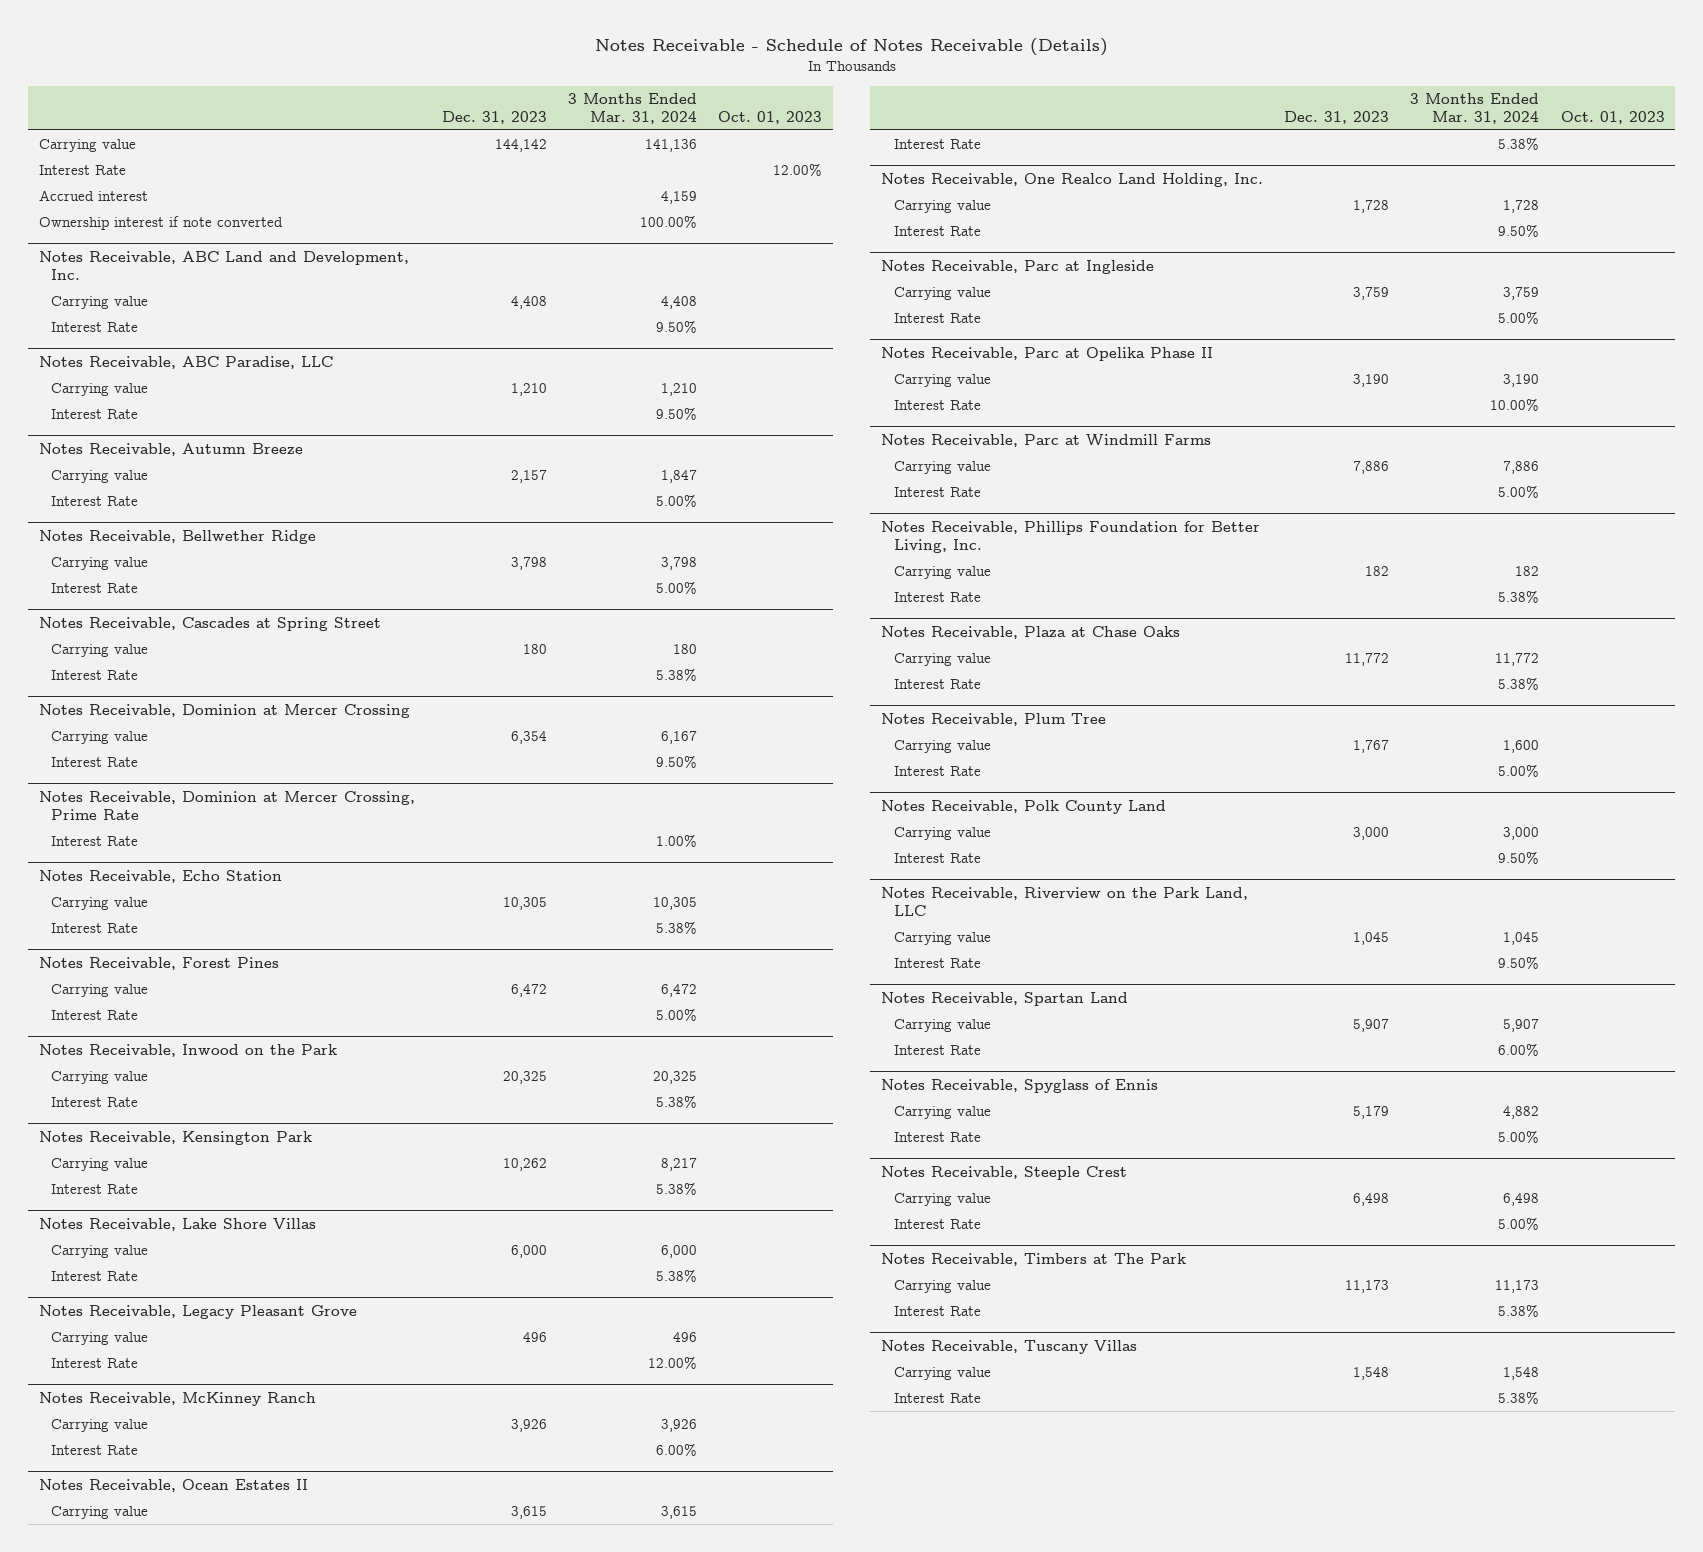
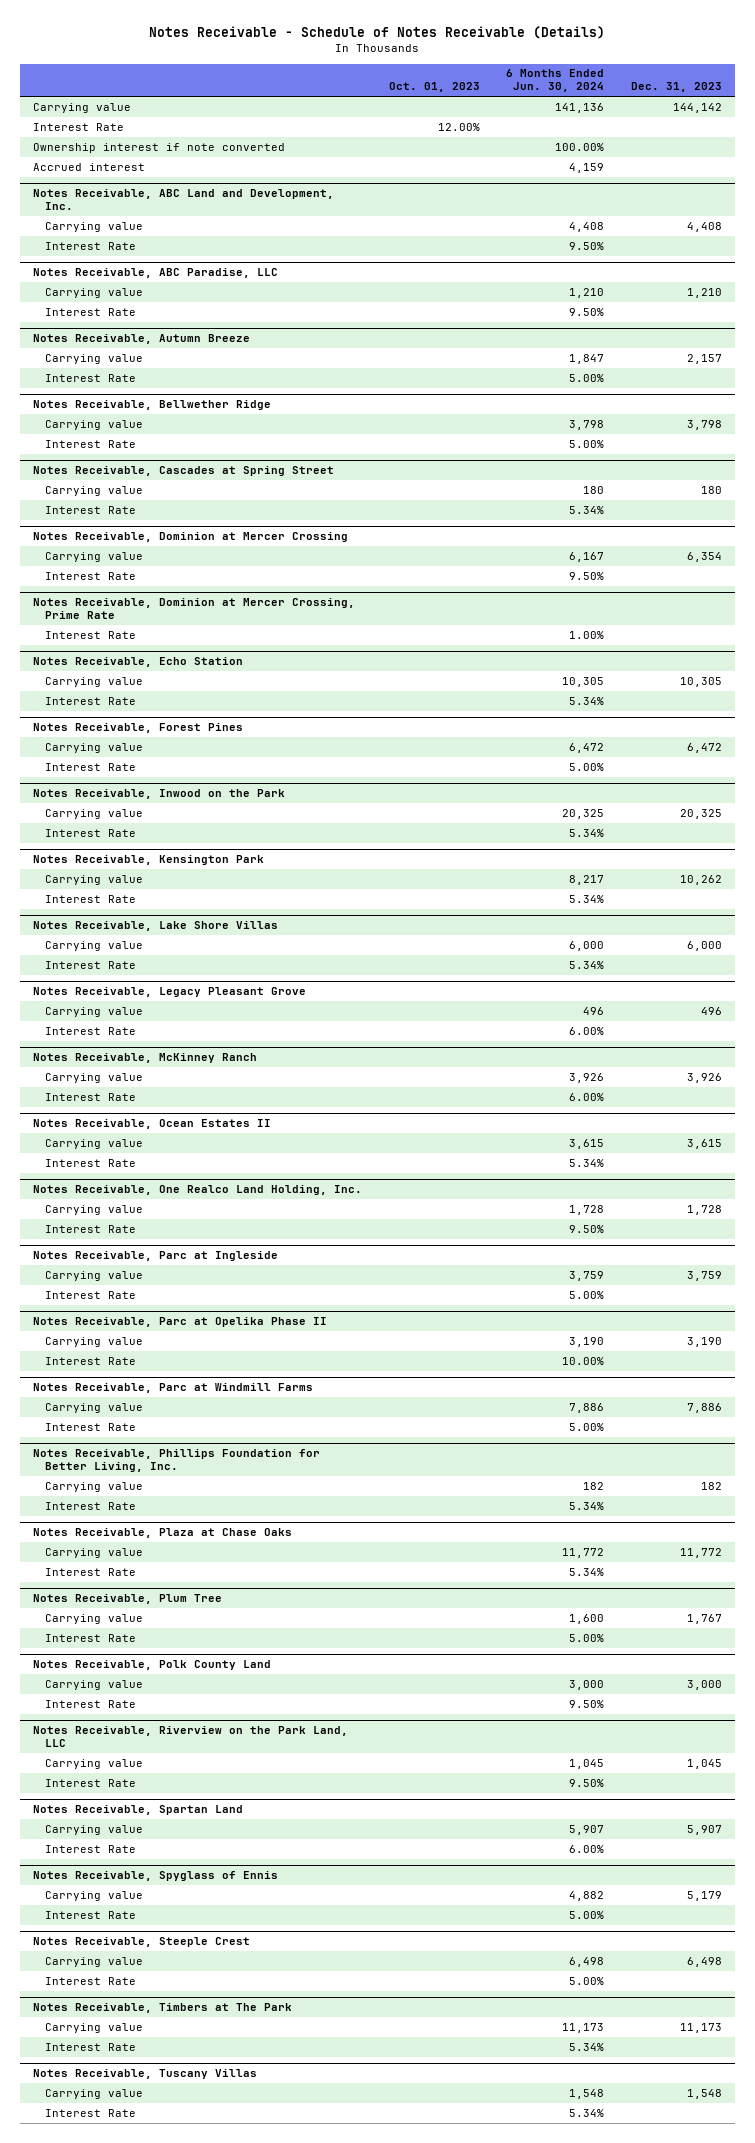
- | Dec. 31, 2023 | 3 Months Ended Mar. 31, 2024 | Oct. 01, 2023
+ | Oct. 01, 2023 | 6 Months Ended Jun. 30, 2024 | Dec. 31, 2023
moved down: Accrued interest | | 4,159 |

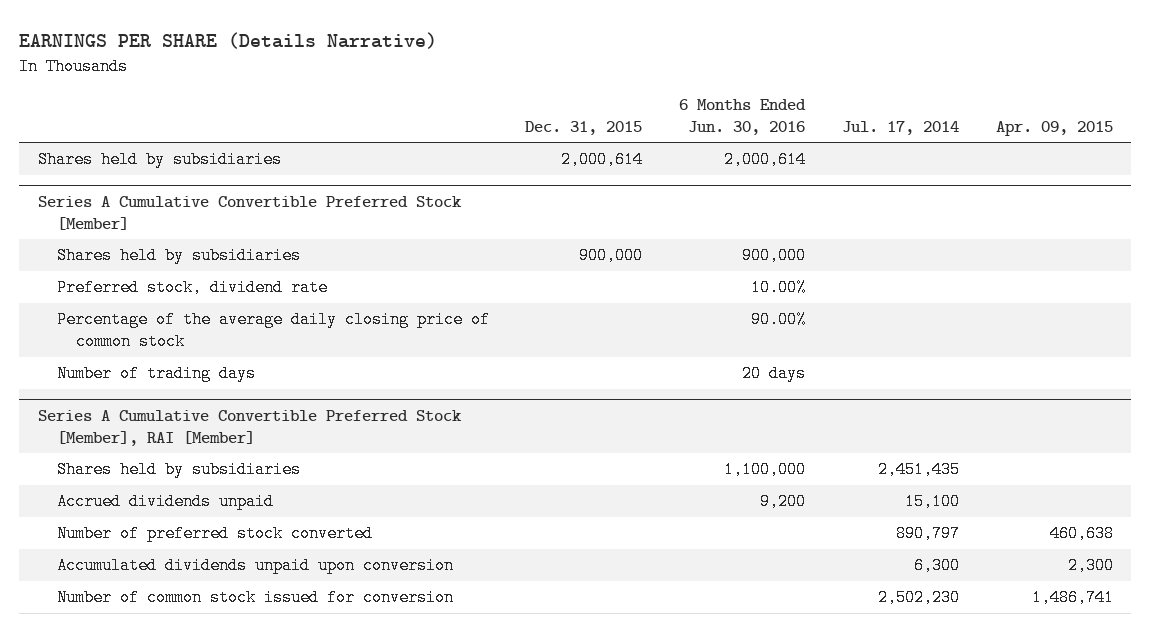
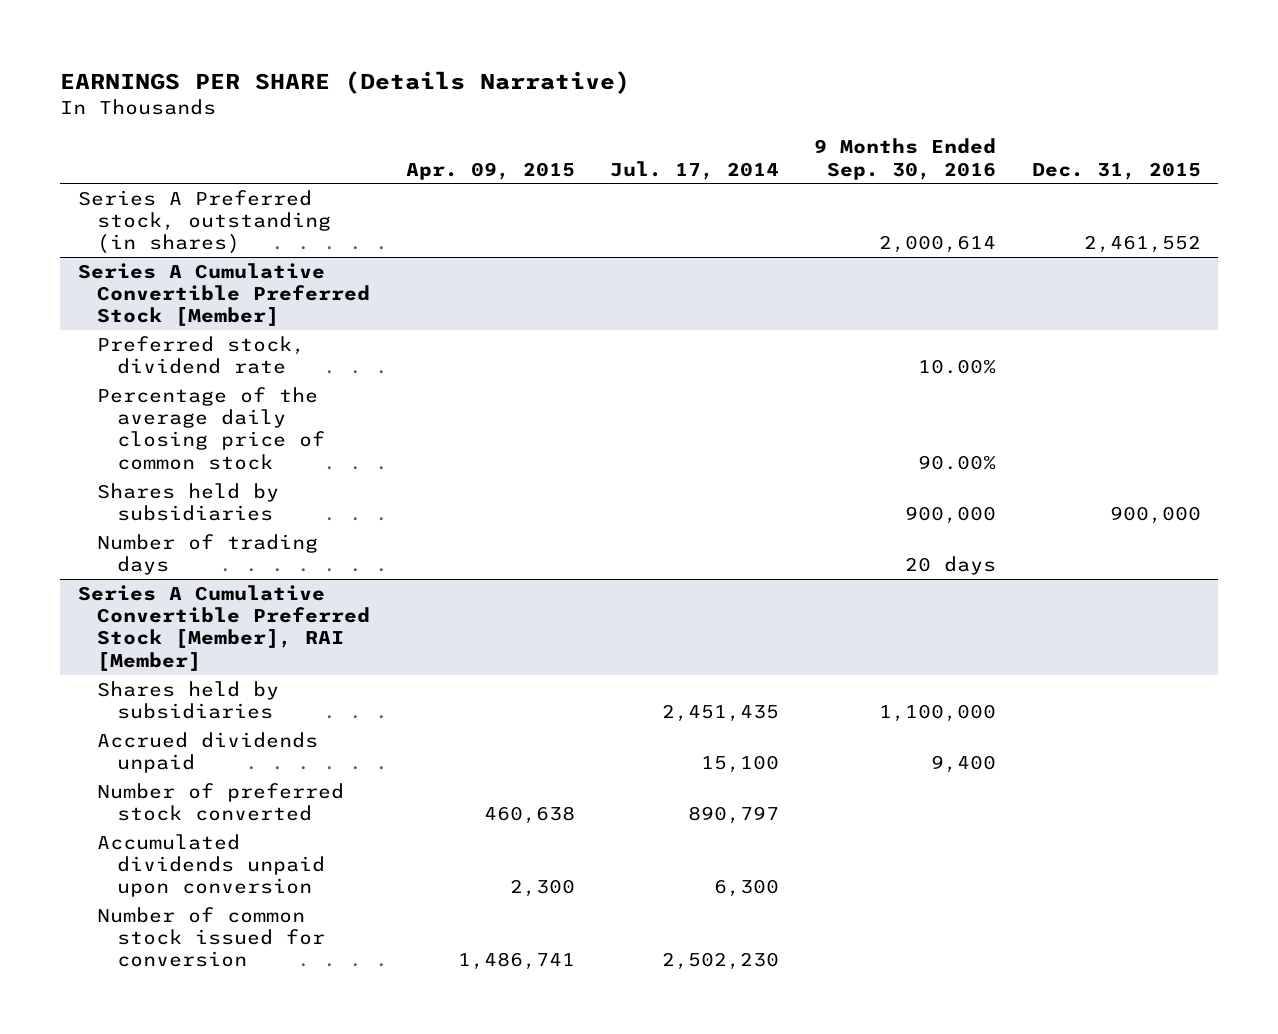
- | Dec. 31, 2015 | 6 Months Ended Jun. 30, 2016 | Jul. 17, 2014 | Apr. 09, 2015
+ | Apr. 09, 2015 | Jul. 17, 2014 | 9 Months Ended Sep. 30, 2016 | Dec. 31, 2015
- Shares held by subsidiaries | 2,000,614 | 2,000,614 | |
+ Series A Preferred stock, outstanding (in shares) | | | 2,000,614 | 2,461,552
@ Series A Cumulative Convertible Preferred Stock [Member]
moved down: Shares held by subsidiaries | | | 900,000 | 900,000

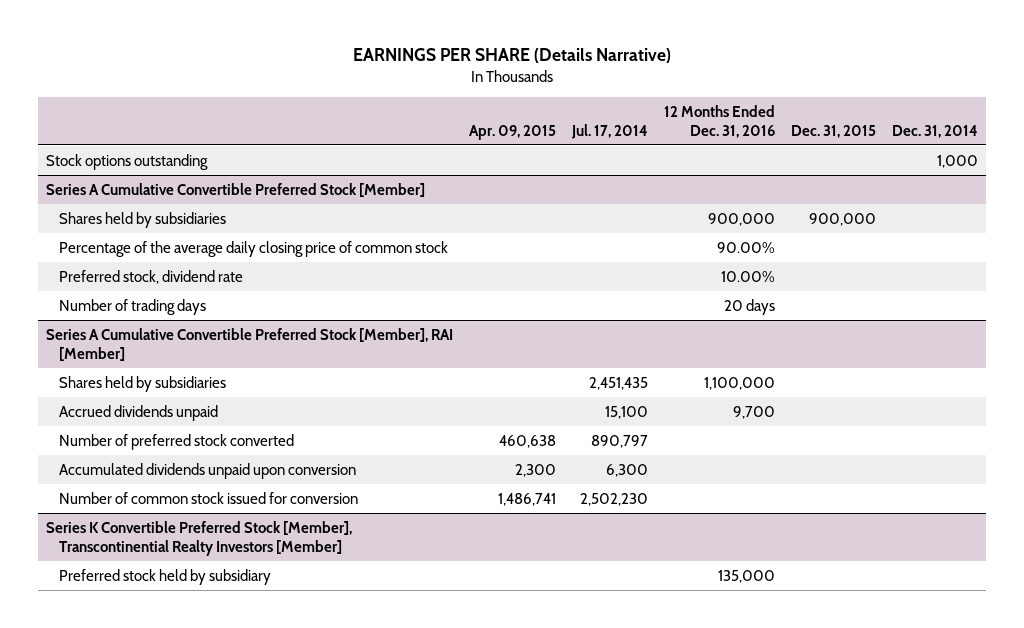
- | Apr. 09, 2015 | Jul. 17, 2014 | 9 Months Ended Sep. 30, 2016 | Dec. 31, 2015
+ | Apr. 09, 2015 | Jul. 17, 2014 | 12 Months Ended Dec. 31, 2016 | Dec. 31, 2015 | Dec. 31, 2014
- Series A Preferred stock, outstanding (in shares) | | | 2,000,614 | 2,461,552
+ Stock options outstanding | | | | | 1,000
@ Series A Cumulative Convertible Preferred Stock [Member]
moved down: Percentage of the average daily closing price of common stock | | | 90.00% | |
moved down: Preferred stock, dividend rate | | | 10.00% | |
+ Series K Convertible Preferred Stock [Member], Transcontinential Realty Investors [Member]
+ Preferred stock held by subsidiary | | | 135,000 | |

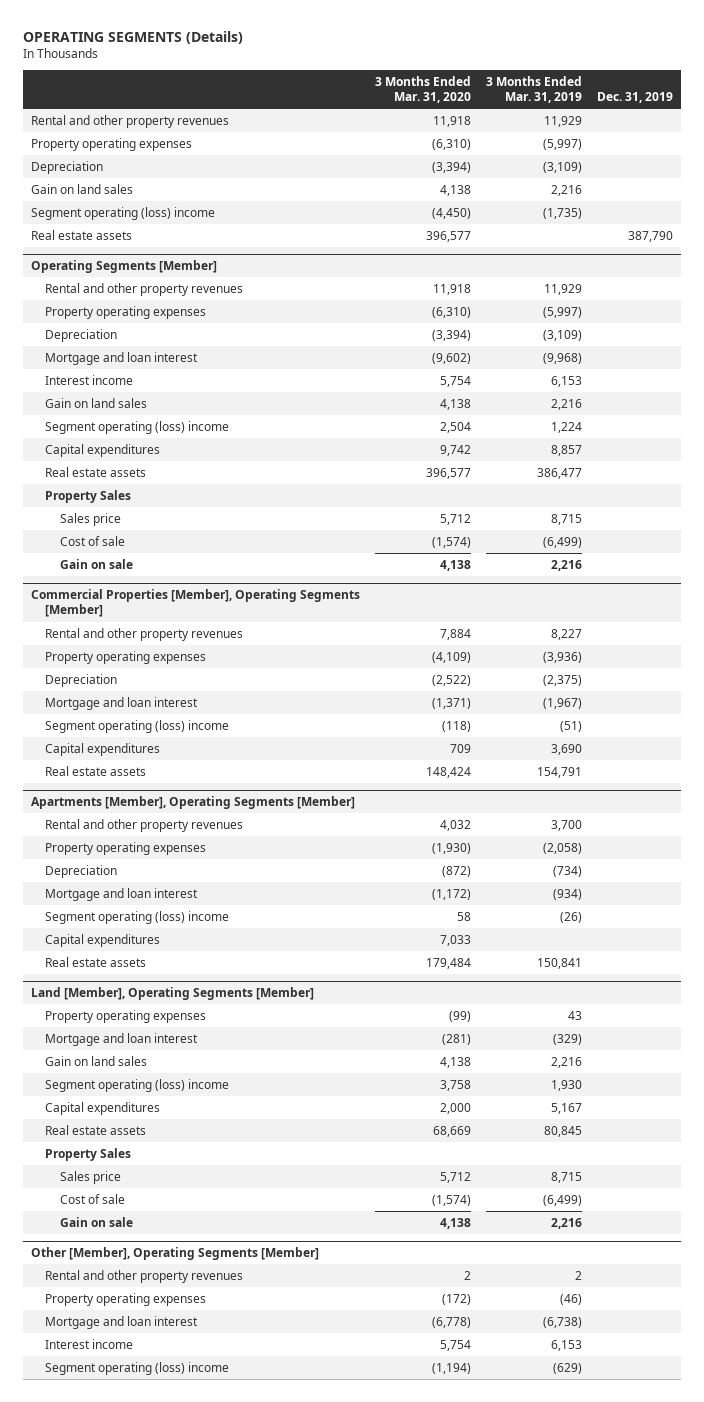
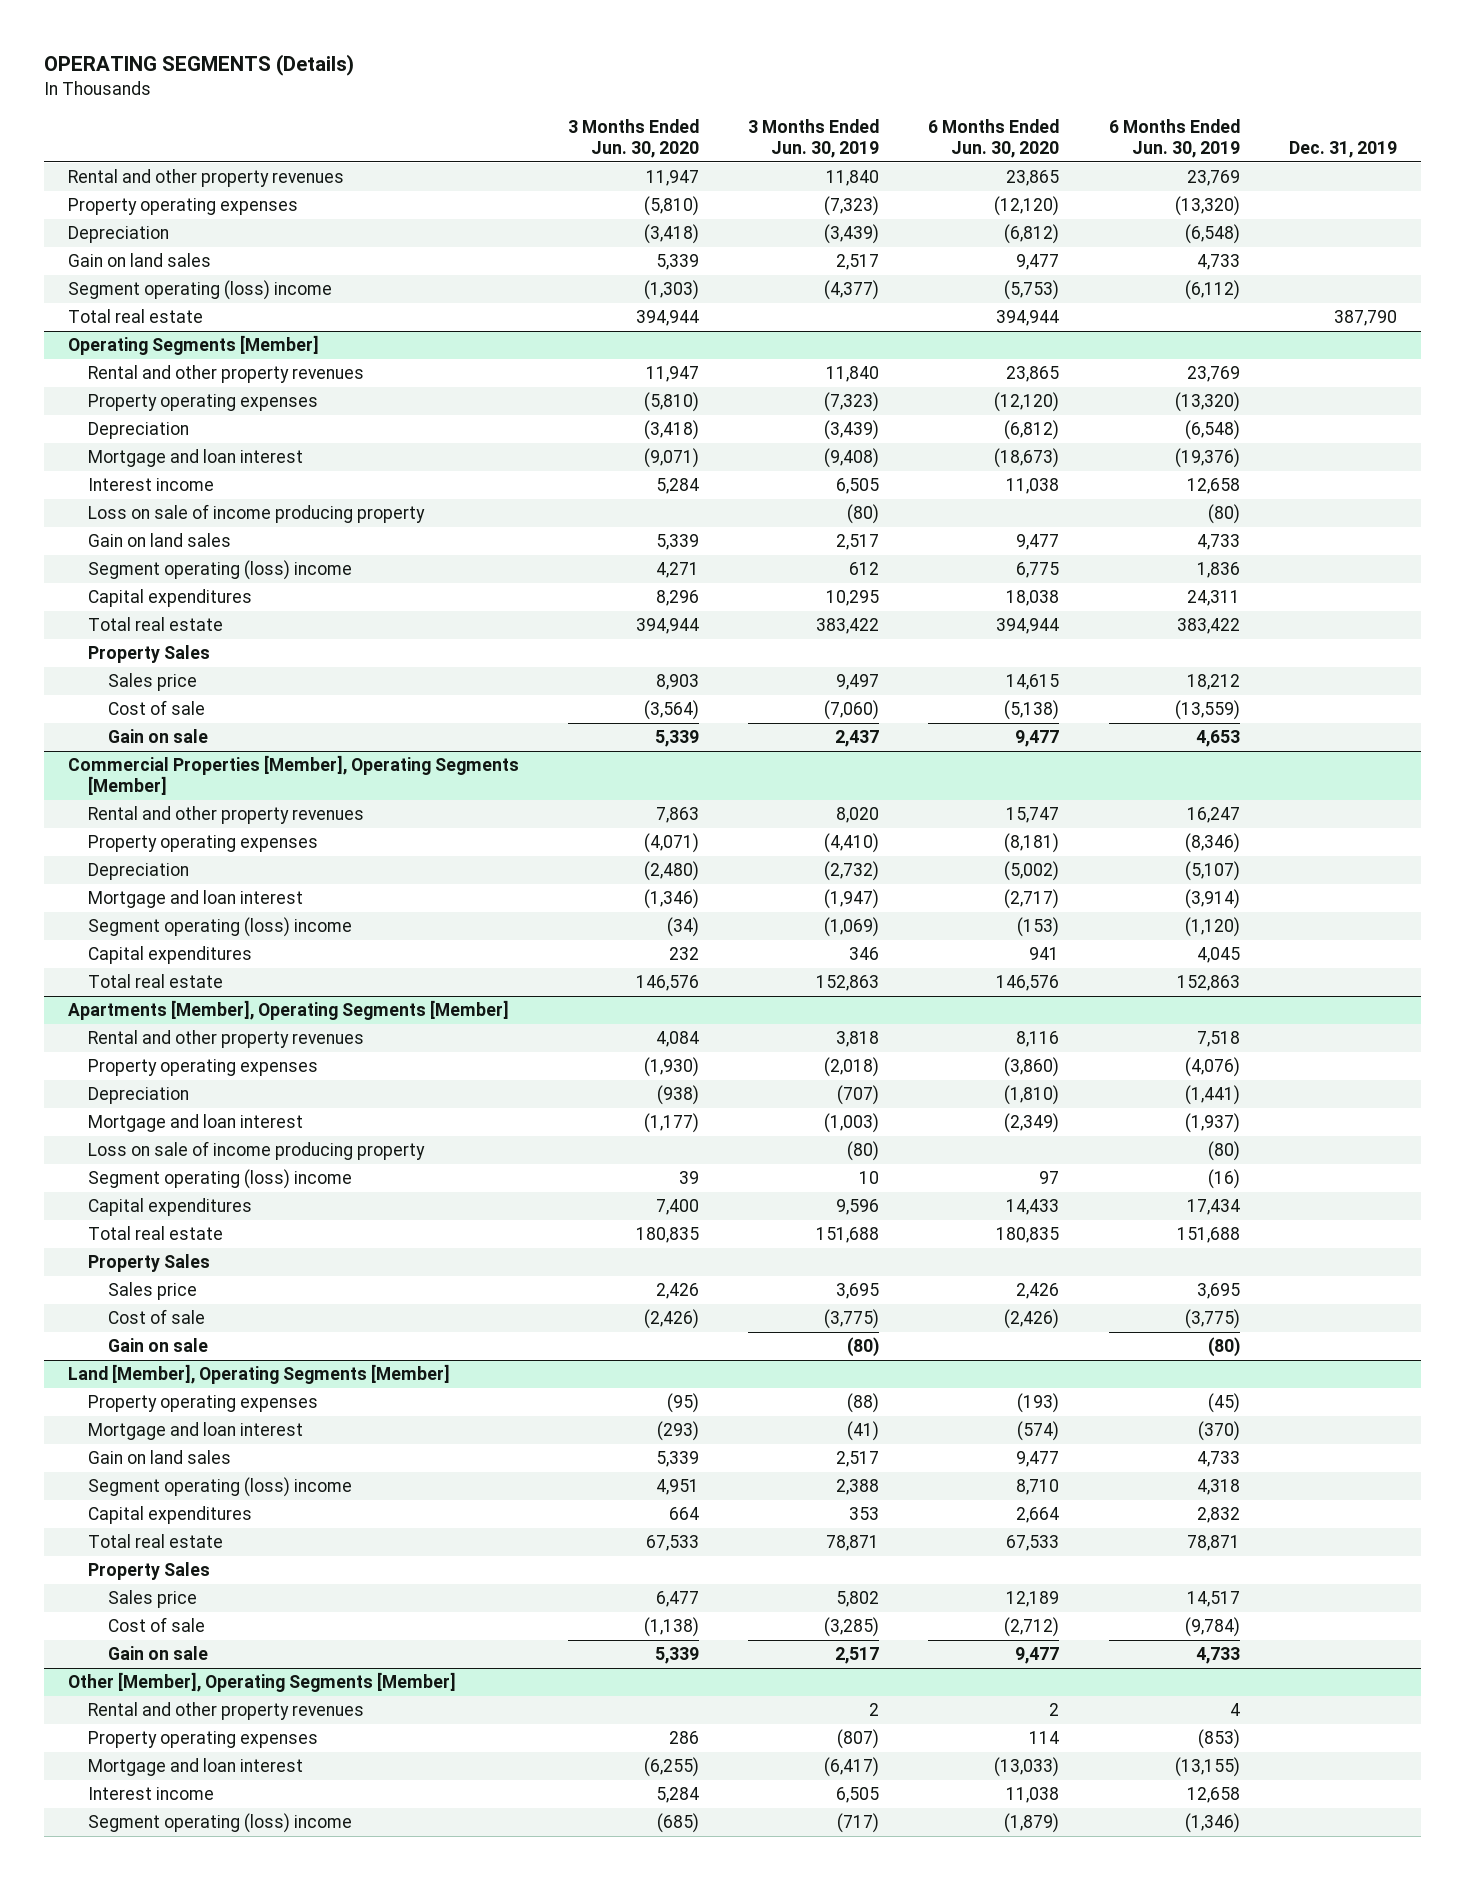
- | 3 Months Ended Mar. 31, 2020 | 3 Months Ended Mar. 31, 2019 | Dec. 31, 2019
+ | 3 Months Ended Jun. 30, 2020 | 3 Months Ended Jun. 30, 2019 | 6 Months Ended Jun. 30, 2020 | 6 Months Ended Jun. 30, 2019 | Dec. 31, 2019
- Real estate assets | 396,577 | | 387,790
+ Total real estate | 394,944 | | 394,944 | | 387,790
@ Operating Segments [Member]
+ Loss on sale of income producing property | | (80) | | (80) |
- Real estate assets | 396,577 | 386,477 |
+ Total real estate | 394,944 | 383,422 | 394,944 | 383,422 |
@ Commercial Properties [Member], Operating Segments [Member]
- Real estate assets | 148,424 | 154,791 |
+ Total real estate | 146,576 | 152,863 | 146,576 | 152,863 |
@ Apartments [Member], Operating Segments [Member]
+ Loss on sale of income producing property | | (80) | | (80) |
- Real estate assets | 179,484 | 150,841 |
+ Total real estate | 180,835 | 151,688 | 180,835 | 151,688 |
+ Property Sales
+ Sales price | 2,426 | 3,695 | 2,426 | 3,695 |
+ Cost of sale | (2,426) | (3,775) | (2,426) | (3,775) |
+ Gain on sale | | (80) | | (80) |
@ Land [Member], Operating Segments [Member]
- Real estate assets | 68,669 | 80,845 |
+ Total real estate | 67,533 | 78,871 | 67,533 | 78,871 |

